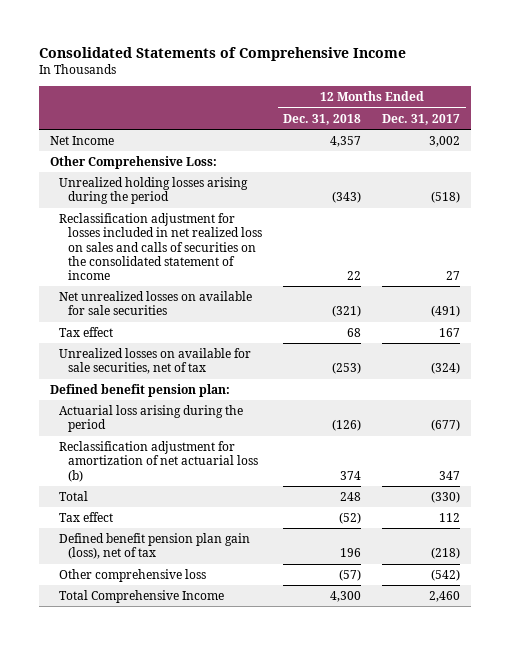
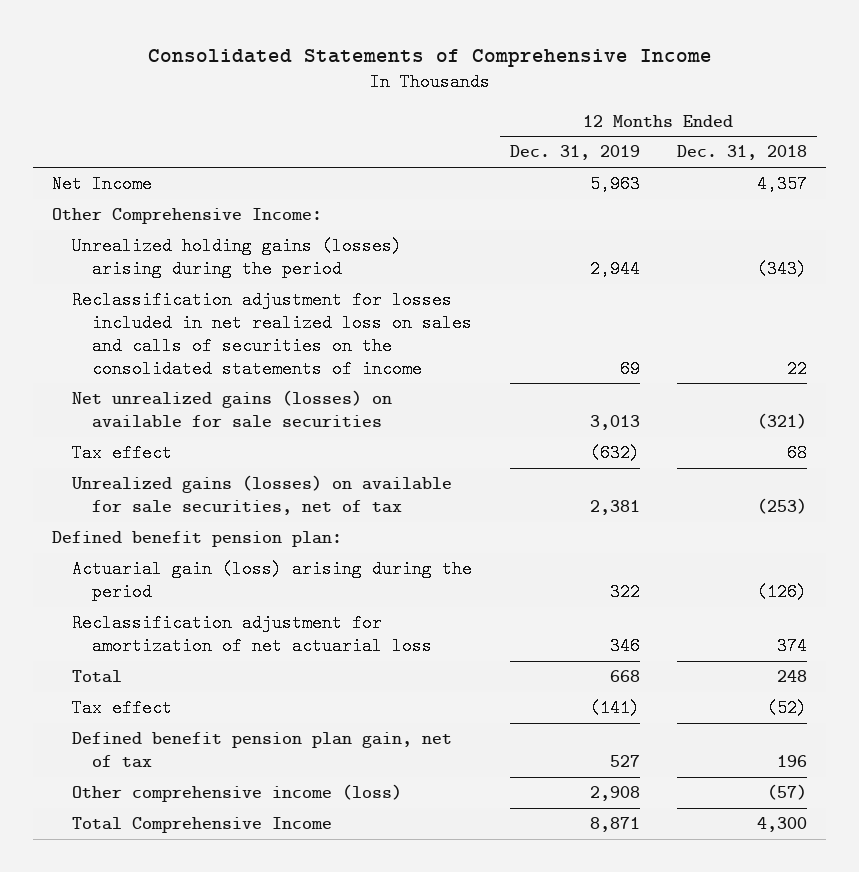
- | 12 Months Ended Dec. 31, 2018 | 12 Months Ended Dec. 31, 2017
+ | 12 Months Ended Dec. 31, 2019 | 12 Months Ended Dec. 31, 2018
- Other Comprehensive Loss:
- Unrealized holding losses arising during the period | (343) | (518)
- Reclassification adjustment for losses included in net realized loss on sales and calls of securities on the consolidated statement of income | 22 | 27
- Net unrealized losses on available for sale securities | (321) | (491)
+ Other Comprehensive Income:
+ Unrealized holding gains (losses) arising during the period | 2,944 | (343)
+ Reclassification adjustment for losses included in net realized loss on sales and calls of securities on the consolidated statements of income | 69 | 22
+ Net unrealized gains (losses) on available for sale securities | 3,013 | (321)
- Unrealized losses on available for sale securities, net of tax | (253) | (324)
+ Unrealized gains (losses) on available for sale securities, net of tax | 2,381 | (253)
- Actuarial loss arising during the period | (126) | (677)
- Reclassification adjustment for amortization of net actuarial loss (b) | 374 | 347
+ Actuarial gain (loss) arising during the period | 322 | (126)
+ Reclassification adjustment for amortization of net actuarial loss | 346 | 374
- Defined benefit pension plan gain (loss), net of tax | 196 | (218)
- Other comprehensive loss | (57) | (542)
+ Defined benefit pension plan gain, net of tax | 527 | 196
+ Other comprehensive income (loss) | 2,908 | (57)

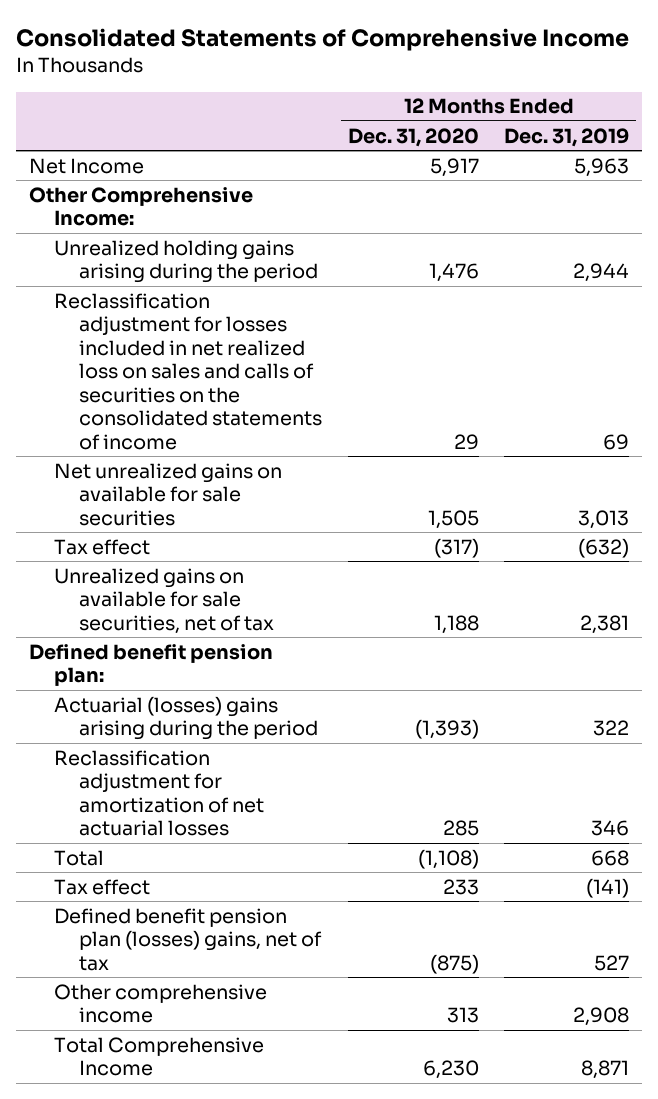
- | 12 Months Ended Dec. 31, 2019 | 12 Months Ended Dec. 31, 2018
+ | 12 Months Ended Dec. 31, 2020 | 12 Months Ended Dec. 31, 2019
- Unrealized holding gains (losses) arising during the period | 2,944 | (343)
+ Unrealized holding gains arising during the period | 1,476 | 2,944
- Net unrealized gains (losses) on available for sale securities | 3,013 | (321)
+ Net unrealized gains on available for sale securities | 1,505 | 3,013
- Unrealized gains (losses) on available for sale securities, net of tax | 2,381 | (253)
+ Unrealized gains on available for sale securities, net of tax | 1,188 | 2,381
- Actuarial gain (loss) arising during the period | 322 | (126)
- Reclassification adjustment for amortization of net actuarial loss | 346 | 374
+ Actuarial (losses) gains arising during the period | (1,393) | 322
+ Reclassification adjustment for amortization of net actuarial losses | 285 | 346
- Defined benefit pension plan gain, net of tax | 527 | 196
- Other comprehensive income (loss) | 2,908 | (57)
+ Defined benefit pension plan (losses) gains, net of tax | (875) | 527
+ Other comprehensive income | 313 | 2,908

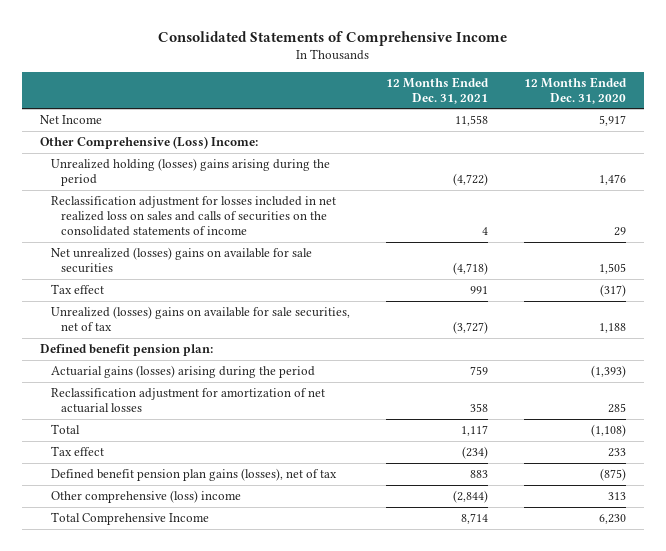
- | 12 Months Ended Dec. 31, 2020 | 12 Months Ended Dec. 31, 2019
+ | 12 Months Ended Dec. 31, 2021 | 12 Months Ended Dec. 31, 2020
- Other Comprehensive Income:
- Unrealized holding gains arising during the period | 1,476 | 2,944
+ Other Comprehensive (Loss) Income:
+ Unrealized holding (losses) gains arising during the period | (4,722) | 1,476
- Net unrealized gains on available for sale securities | 1,505 | 3,013
+ Net unrealized (losses) gains on available for sale securities | (4,718) | 1,505
- Unrealized gains on available for sale securities, net of tax | 1,188 | 2,381
+ Unrealized (losses) gains on available for sale securities, net of tax | (3,727) | 1,188
- Actuarial (losses) gains arising during the period | (1,393) | 322
+ Actuarial gains (losses) arising during the period | 759 | (1,393)
- Defined benefit pension plan (losses) gains, net of tax | (875) | 527
- Other comprehensive income | 313 | 2,908
+ Defined benefit pension plan gains (losses), net of tax | 883 | (875)
+ Other comprehensive (loss) income | (2,844) | 313

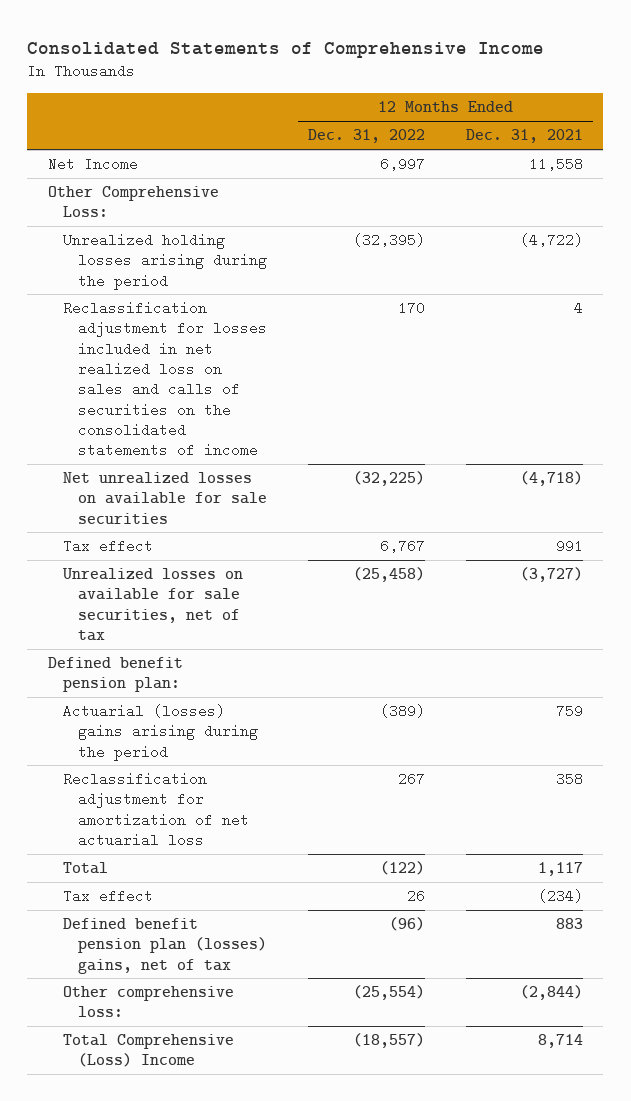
- | 12 Months Ended Dec. 31, 2021 | 12 Months Ended Dec. 31, 2020
+ | 12 Months Ended Dec. 31, 2022 | 12 Months Ended Dec. 31, 2021
- Other Comprehensive (Loss) Income:
- Unrealized holding (losses) gains arising during the period | (4,722) | 1,476
+ Other Comprehensive Loss:
+ Unrealized holding losses arising during the period | (32,395) | (4,722)
- Net unrealized (losses) gains on available for sale securities | (4,718) | 1,505
+ Net unrealized losses on available for sale securities | (32,225) | (4,718)
- Unrealized (losses) gains on available for sale securities, net of tax | (3,727) | 1,188
+ Unrealized losses on available for sale securities, net of tax | (25,458) | (3,727)
- Actuarial gains (losses) arising during the period | 759 | (1,393)
- Reclassification adjustment for amortization of net actuarial losses | 358 | 285
+ Actuarial (losses) gains arising during the period | (389) | 759
+ Reclassification adjustment for amortization of net actuarial loss | 267 | 358
- Defined benefit pension plan gains (losses), net of tax | 883 | (875)
- Other comprehensive (loss) income | (2,844) | 313
- Total Comprehensive Income | 8,714 | 6,230
+ Defined benefit pension plan (losses) gains, net of tax | (96) | 883
+ Other comprehensive loss: | (25,554) | (2,844)
+ Total Comprehensive (Loss) Income | (18,557) | 8,714

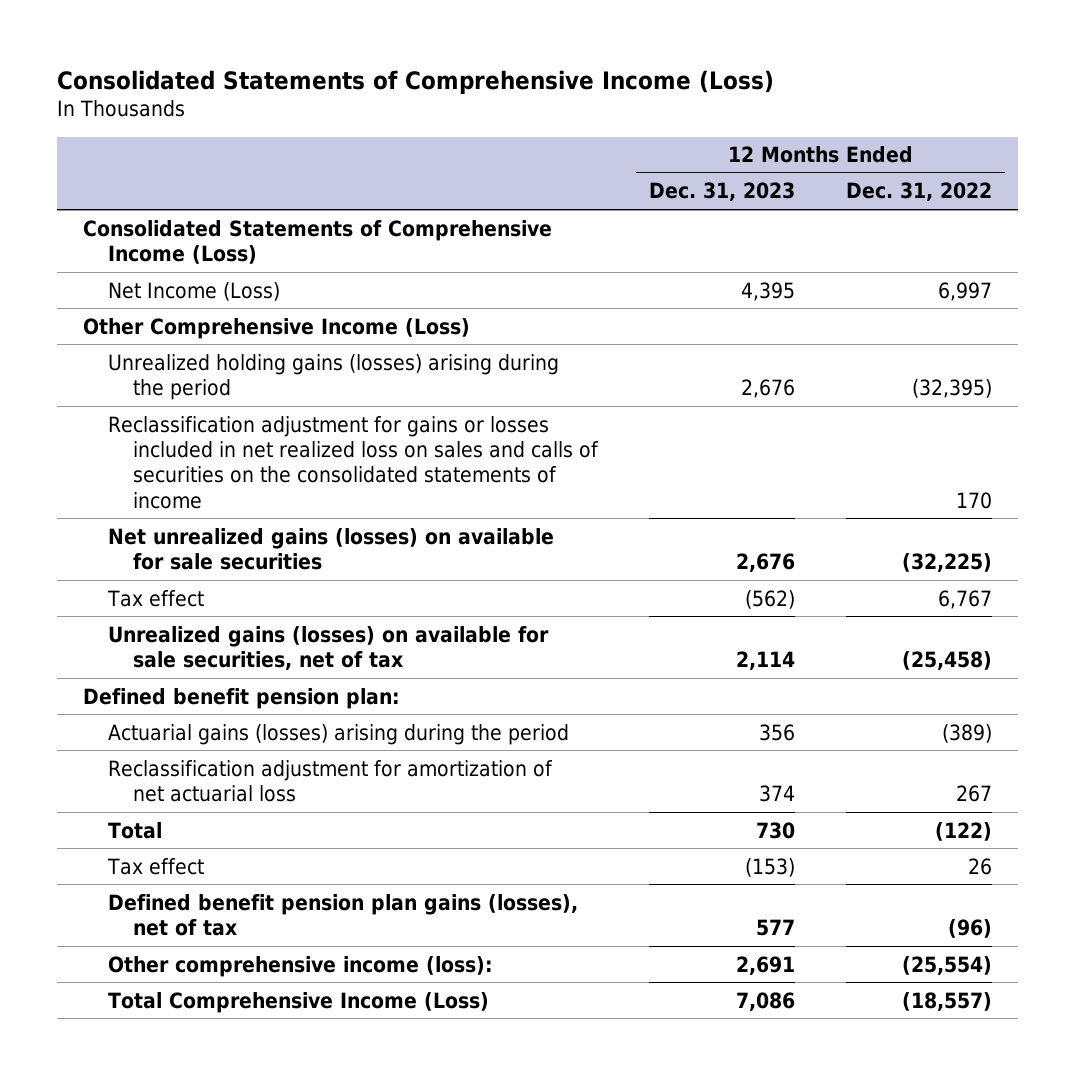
- Consolidated Statements of Comprehensive Income
+ Consolidated Statements of Comprehensive Income (Loss)
- | 12 Months Ended Dec. 31, 2022 | 12 Months Ended Dec. 31, 2021
+ | 12 Months Ended Dec. 31, 2023 | 12 Months Ended Dec. 31, 2022
- Net Income | 6,997 | 11,558
- Other Comprehensive Loss:
- Unrealized holding losses arising during the period | (32,395) | (4,722)
- Reclassification adjustment for losses included in net realized loss on sales and calls of securities on the consolidated statements of income | 170 | 4
- Net unrealized losses on available for sale securities | (32,225) | (4,718)
+ Consolidated Statements of Comprehensive Income (Loss)
+ Net Income (Loss) | 4,395 | 6,997
+ Other Comprehensive Income (Loss)
+ Unrealized holding gains (losses) arising during the period | 2,676 | (32,395)
+ Reclassification adjustment for gains or losses included in net realized loss on sales and calls of securities on the consolidated statements of income | | 170
+ Net unrealized gains (losses) on available for sale securities | 2,676 | (32,225)
- Unrealized losses on available for sale securities, net of tax | (25,458) | (3,727)
+ Unrealized gains (losses) on available for sale securities, net of tax | 2,114 | (25,458)
- Actuarial (losses) gains arising during the period | (389) | 759
+ Actuarial gains (losses) arising during the period | 356 | (389)
- Defined benefit pension plan (losses) gains, net of tax | (96) | 883
- Other comprehensive loss: | (25,554) | (2,844)
- Total Comprehensive (Loss) Income | (18,557) | 8,714
+ Defined benefit pension plan gains (losses), net of tax | 577 | (96)
+ Other comprehensive income (loss): | 2,691 | (25,554)
+ Total Comprehensive Income (Loss) | 7,086 | (18,557)

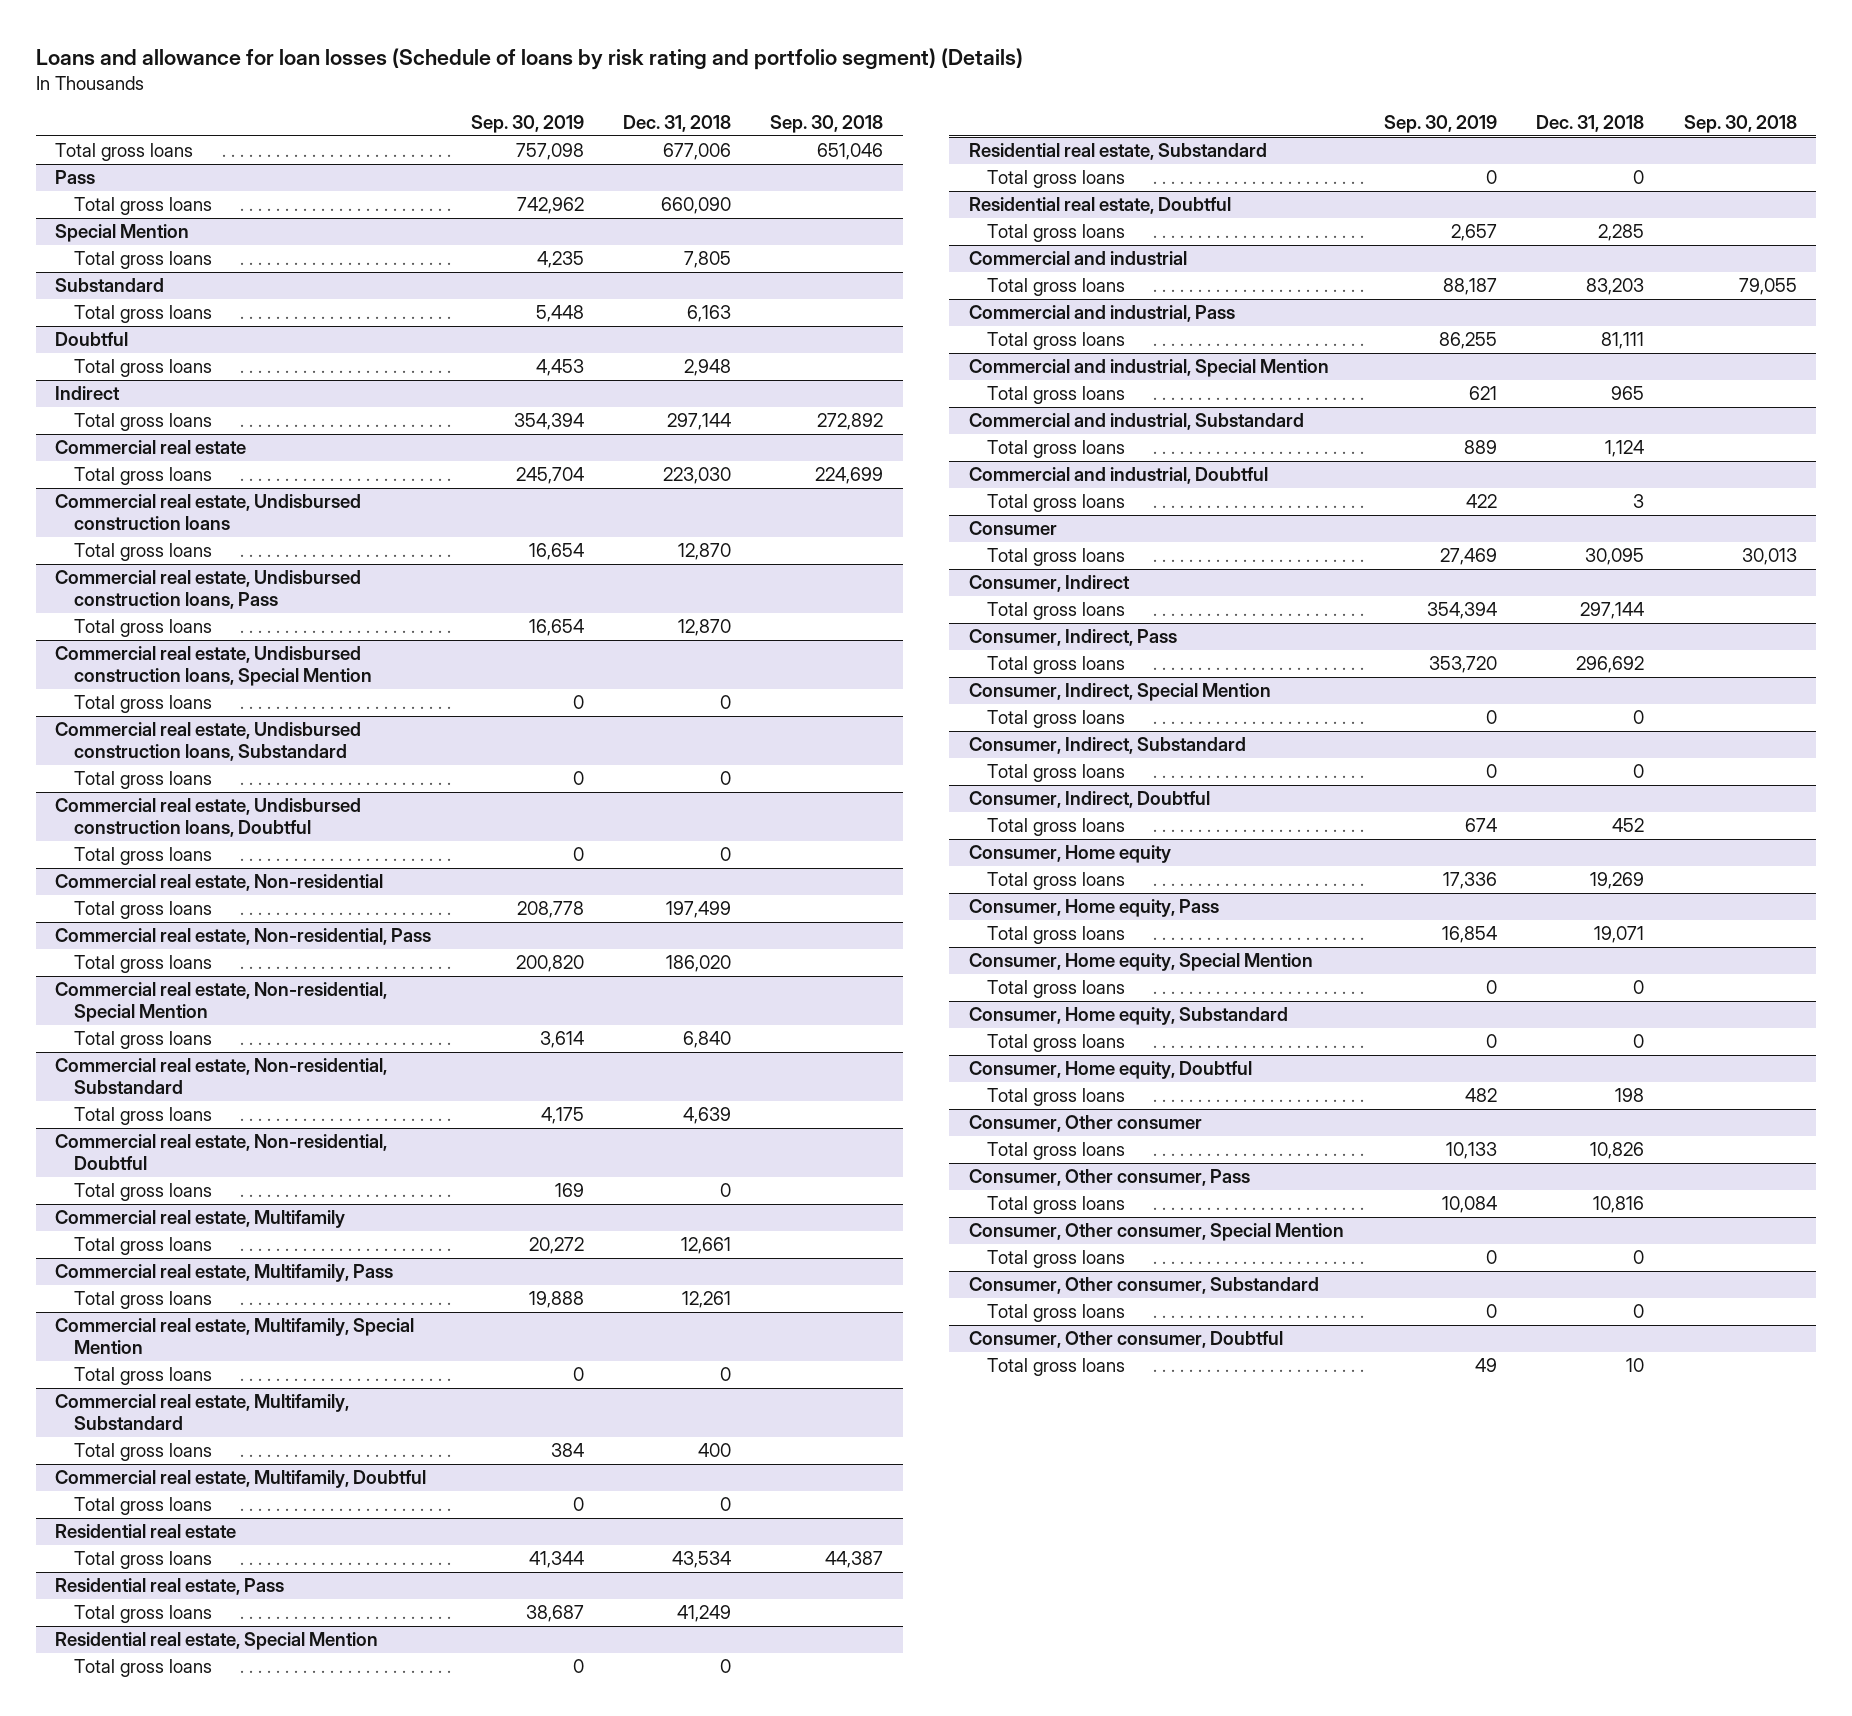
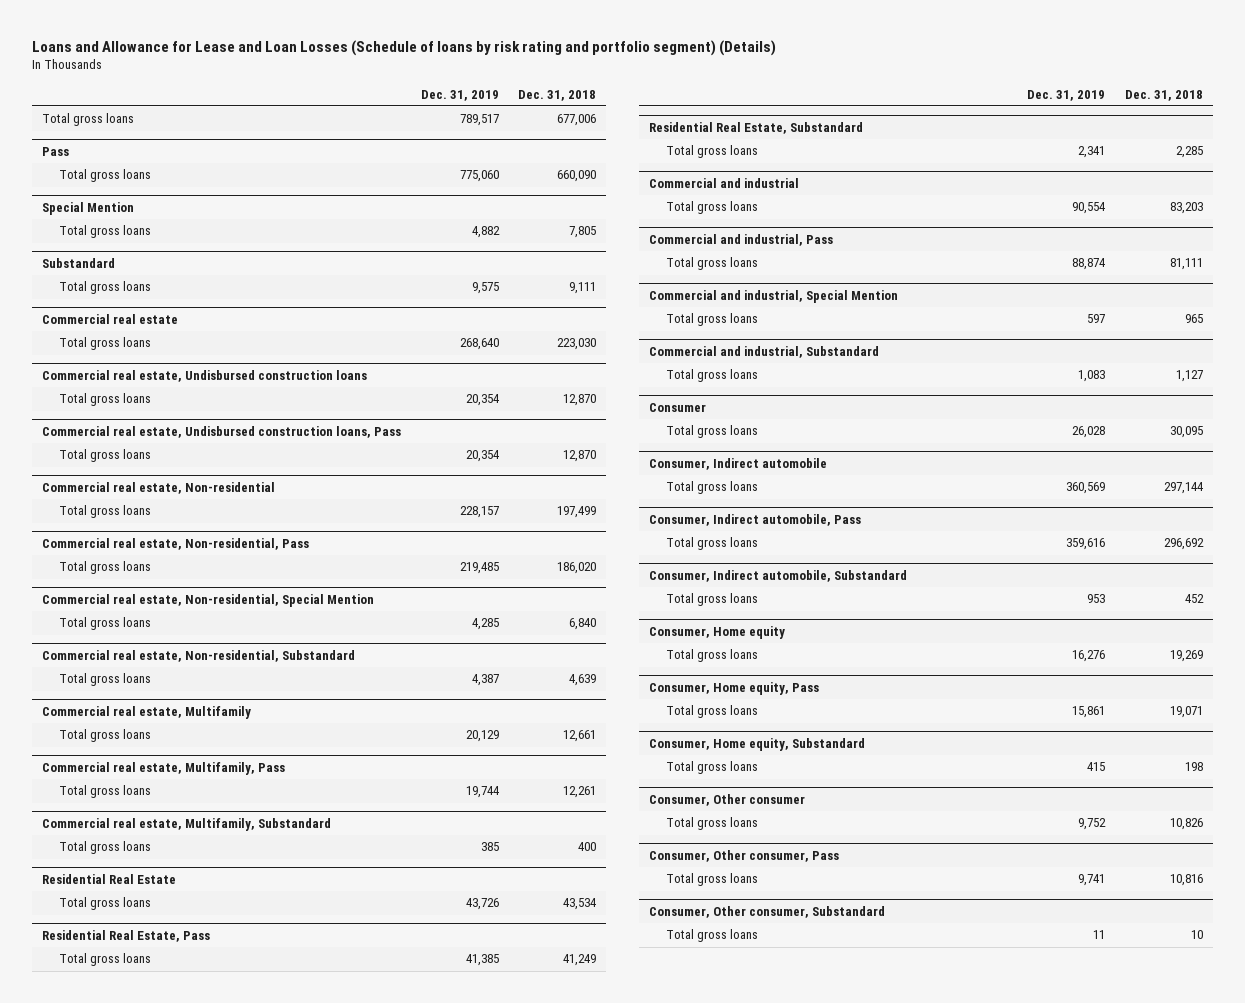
- Loans and allowance for loan losses (Schedule of loans by risk rating and portfolio segment) (Details)
+ Loans and Allowance for Lease and Loan Losses (Schedule of loans by risk rating and portfolio segment) (Details)
- | Sep. 30, 2019 | Dec. 31, 2018 | Sep. 30, 2018
+ | Dec. 31, 2019 | Dec. 31, 2018
@ Substandard
- Total gross loans | 5,448 | 6,163 |
- Doubtful
- Total gross loans | 4,453 | 2,948 |
- Indirect
- Total gross loans | 354,394 | 297,144 | 272,892
@ Substandard
+ Total gross loans | 9,575 | 9,111
- Commercial real estate, Undisbursed construction loans, Special Mention
- Total gross loans | 0 | 0 |
- Commercial real estate, Undisbursed construction loans, Substandard
- Total gross loans | 0 | 0 |
- Commercial real estate, Undisbursed construction loans, Doubtful
- Total gross loans | 0 | 0 |
- Commercial real estate, Non-residential, Doubtful
- Total gross loans | 169 | 0 |
- Commercial real estate, Multifamily, Special Mention
- Total gross loans | 0 | 0 |
- Commercial real estate, Multifamily, Doubtful
- Total gross loans | 0 | 0 |
- Residential real estate
+ Residential Real Estate
- Residential real estate, Pass
+ Residential Real Estate, Pass
- Residential real estate, Special Mention
- Total gross loans | 0 | 0 |
- Residential real estate, Substandard
- Total gross loans | 0 | 0 |
- Residential real estate, Doubtful
+ Residential Real Estate, Substandard
@ Commercial and industrial, Substandard
- Total gross loans | 889 | 1,124 |
- Commercial and industrial, Doubtful
- Total gross loans | 422 | 3 |
@ Commercial and industrial, Substandard
+ Total gross loans | 1,083 | 1,127
- Consumer, Indirect
+ Consumer, Indirect automobile
- Consumer, Indirect, Pass
+ Consumer, Indirect automobile, Pass
- Consumer, Indirect, Special Mention
- Total gross loans | 0 | 0 |
- Consumer, Indirect, Substandard
- Total gross loans | 0 | 0 |
- Consumer, Indirect, Doubtful
+ Consumer, Indirect automobile, Substandard
- Consumer, Home equity, Special Mention
- Total gross loans | 0 | 0 |
@ Consumer, Home equity, Substandard
- Total gross loans | 0 | 0 |
- Consumer, Home equity, Doubtful
- Consumer, Other consumer, Special Mention
- Total gross loans | 0 | 0 |
@ Consumer, Other consumer, Substandard
- Total gross loans | 0 | 0 |
- Consumer, Other consumer, Doubtful

